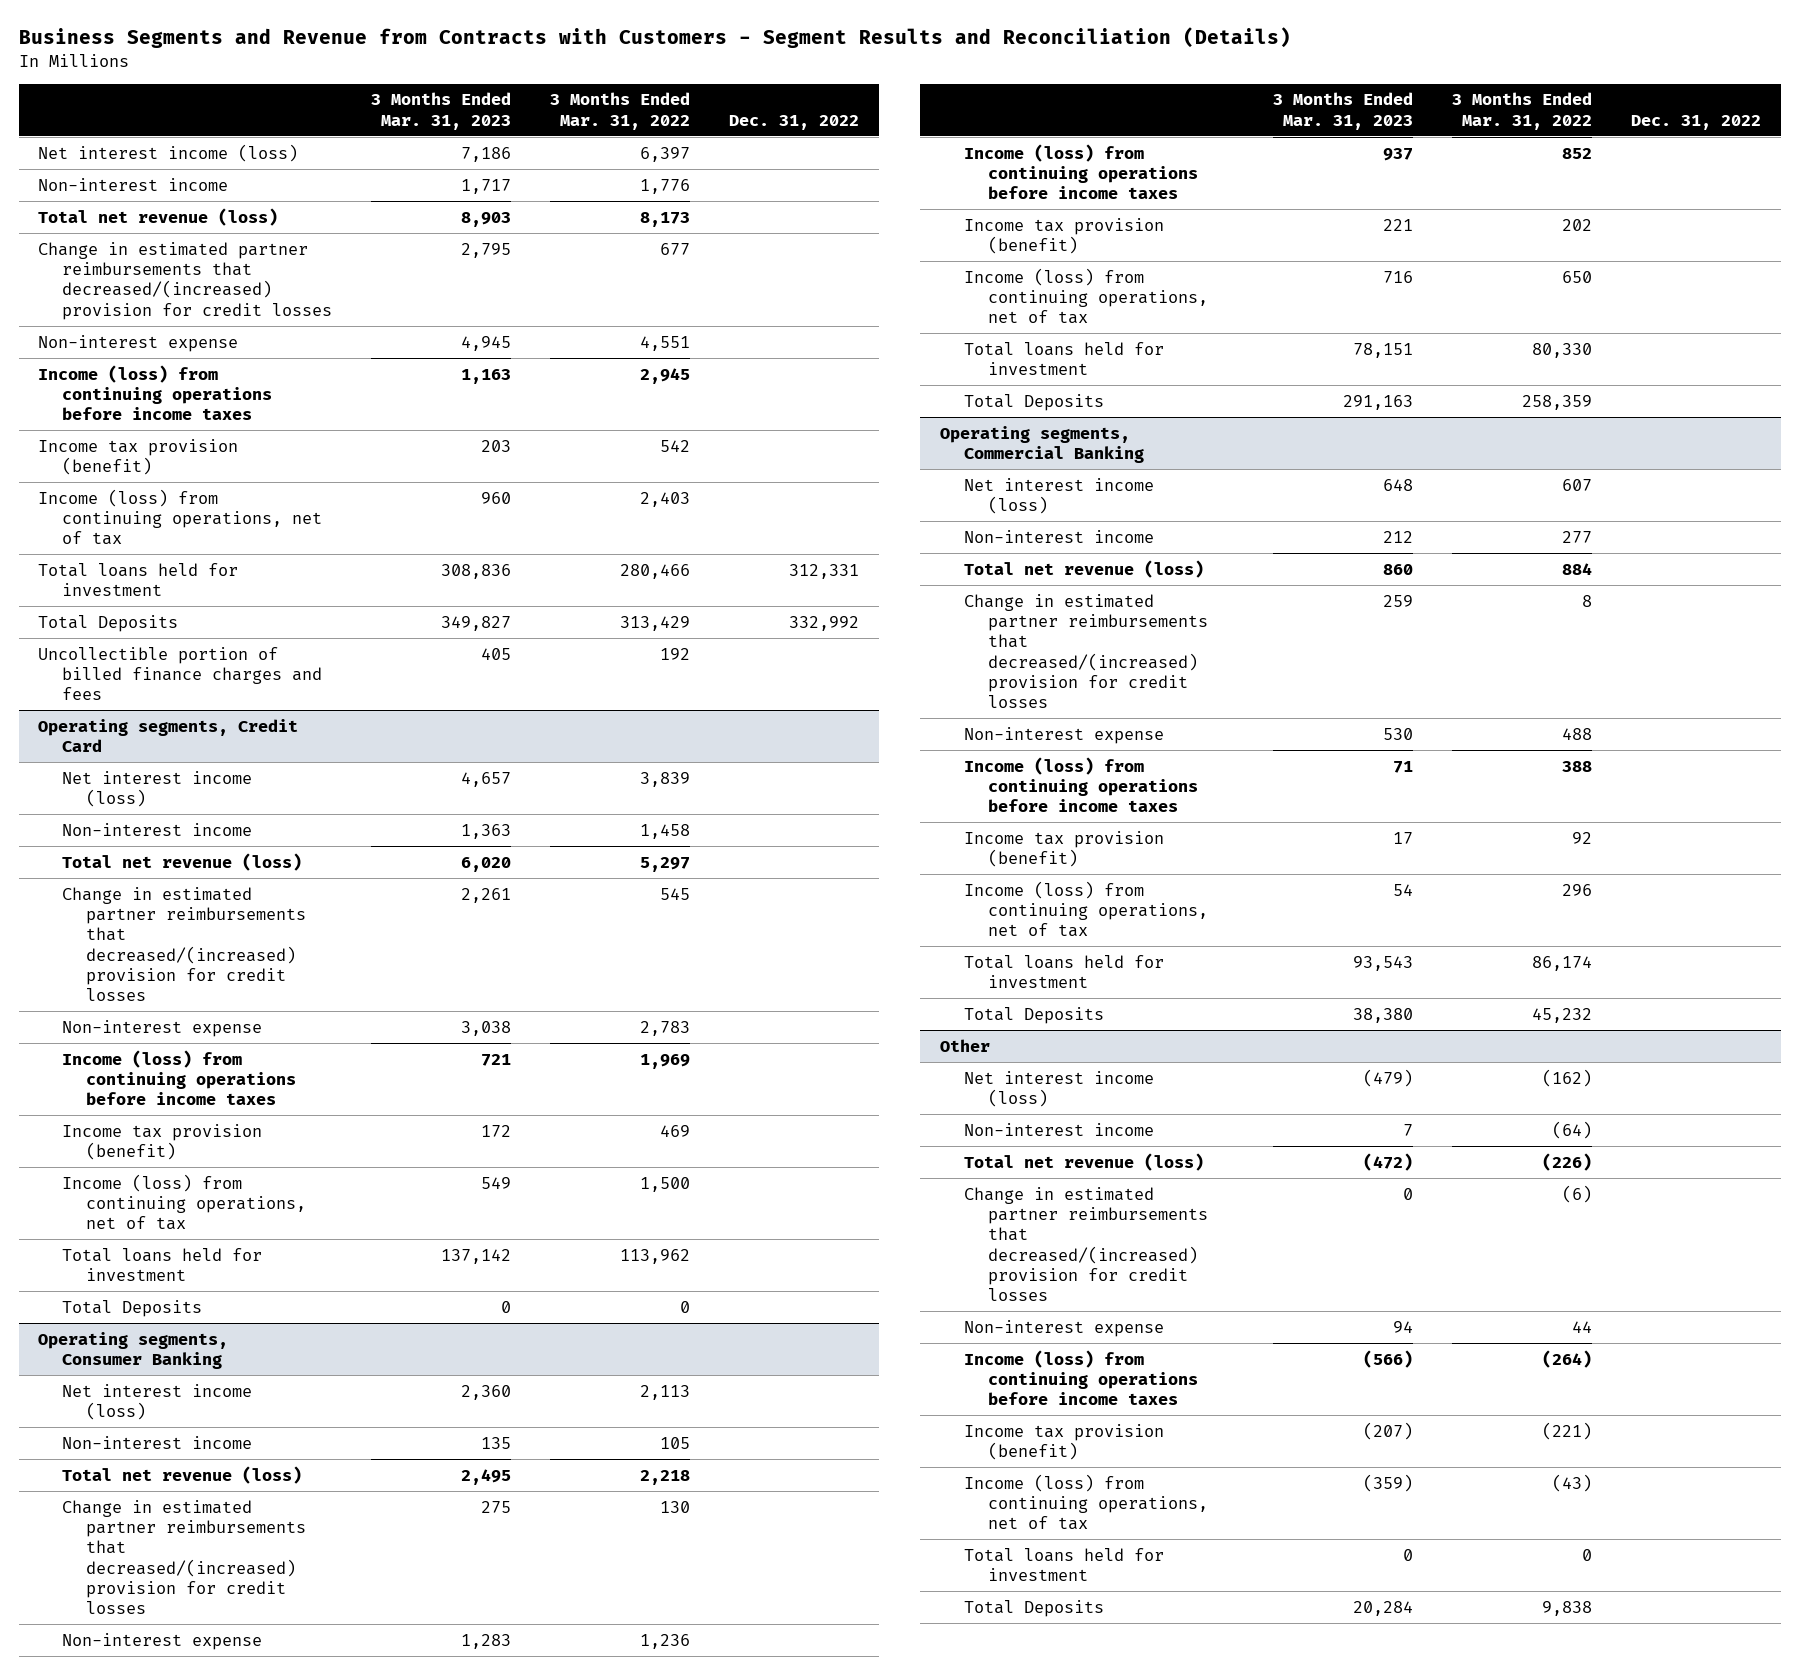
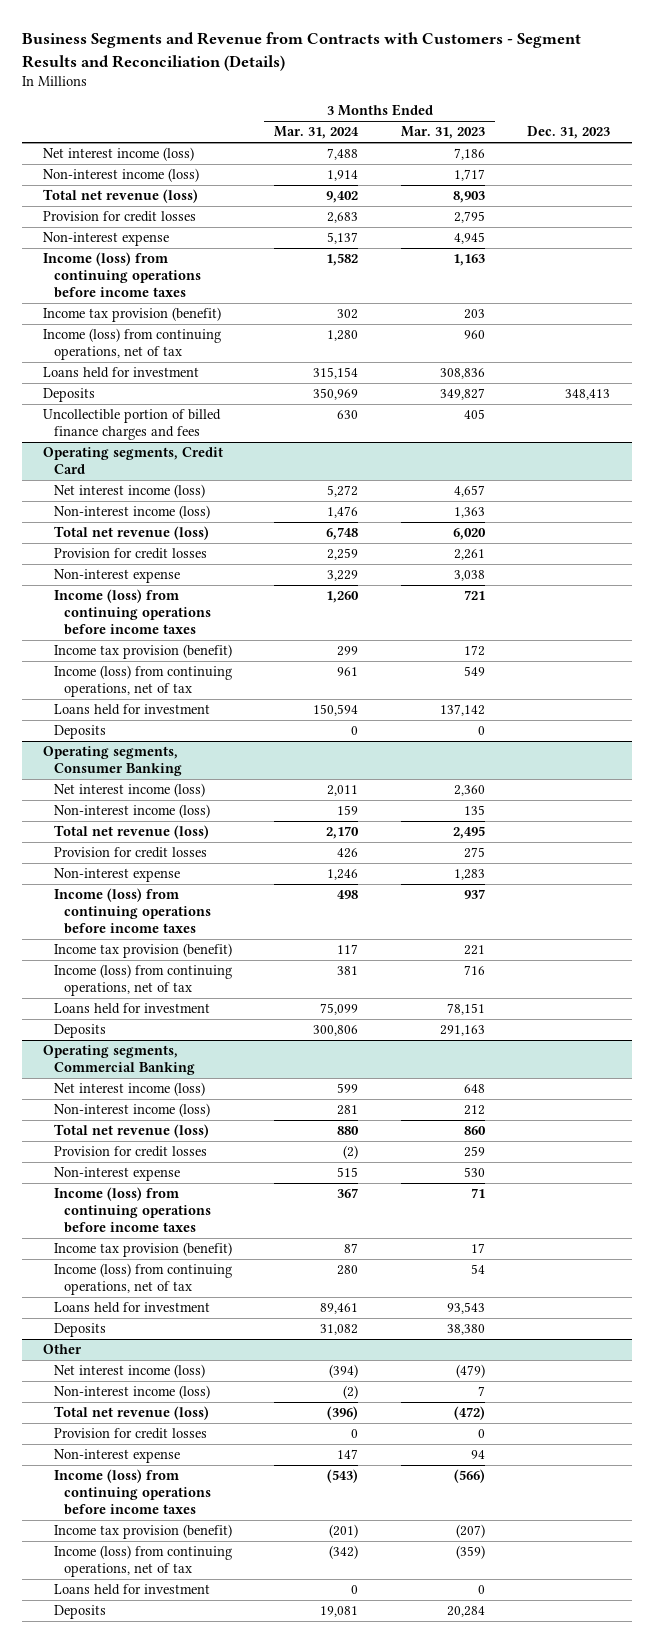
- | 3 Months Ended Mar. 31, 2023 | 3 Months Ended Mar. 31, 2022 | Dec. 31, 2022
+ | 3 Months Ended Mar. 31, 2024 | 3 Months Ended Mar. 31, 2023 | Dec. 31, 2023
- Non-interest income | 1,717 | 1,776 |
+ Non-interest income (loss) | 1,914 | 1,717 |
- Change in estimated partner reimbursements that decreased/(increased) provision for credit losses | 2,795 | 677 |
+ Provision for credit losses | 2,683 | 2,795 |
- Total loans held for investment | 308,836 | 280,466 | 312,331
- Total Deposits | 349,827 | 313,429 | 332,992
+ Loans held for investment | 315,154 | 308,836 |
+ Deposits | 350,969 | 349,827 | 348,413
@ Operating segments, Credit Card
- Non-interest income | 1,363 | 1,458 |
+ Non-interest income (loss) | 1,476 | 1,363 |
- Change in estimated partner reimbursements that decreased/(increased) provision for credit losses | 2,261 | 545 |
+ Provision for credit losses | 2,259 | 2,261 |
- Total loans held for investment | 137,142 | 113,962 |
- Total Deposits | 0 | 0 |
+ Loans held for investment | 150,594 | 137,142 |
+ Deposits | 0 | 0 |
@ Operating segments, Consumer Banking
- Non-interest income | 135 | 105 |
+ Non-interest income (loss) | 159 | 135 |
- Change in estimated partner reimbursements that decreased/(increased) provision for credit losses | 275 | 130 |
+ Provision for credit losses | 426 | 275 |
- Total loans held for investment | 78,151 | 80,330 |
- Total Deposits | 291,163 | 258,359 |
+ Loans held for investment | 75,099 | 78,151 |
+ Deposits | 300,806 | 291,163 |
@ Operating segments, Commercial Banking
- Non-interest income | 212 | 277 |
+ Non-interest income (loss) | 281 | 212 |
- Change in estimated partner reimbursements that decreased/(increased) provision for credit losses | 259 | 8 |
+ Provision for credit losses | (2) | 259 |
- Total loans held for investment | 93,543 | 86,174 |
- Total Deposits | 38,380 | 45,232 |
+ Loans held for investment | 89,461 | 93,543 |
+ Deposits | 31,082 | 38,380 |
@ Other
- Non-interest income | 7 | (64) |
+ Non-interest income (loss) | (2) | 7 |
- Change in estimated partner reimbursements that decreased/(increased) provision for credit losses | 0 | (6) |
+ Provision for credit losses | 0 | 0 |
- Total loans held for investment | 0 | 0 |
- Total Deposits | 20,284 | 9,838 |
+ Loans held for investment | 0 | 0 |
+ Deposits | 19,081 | 20,284 |

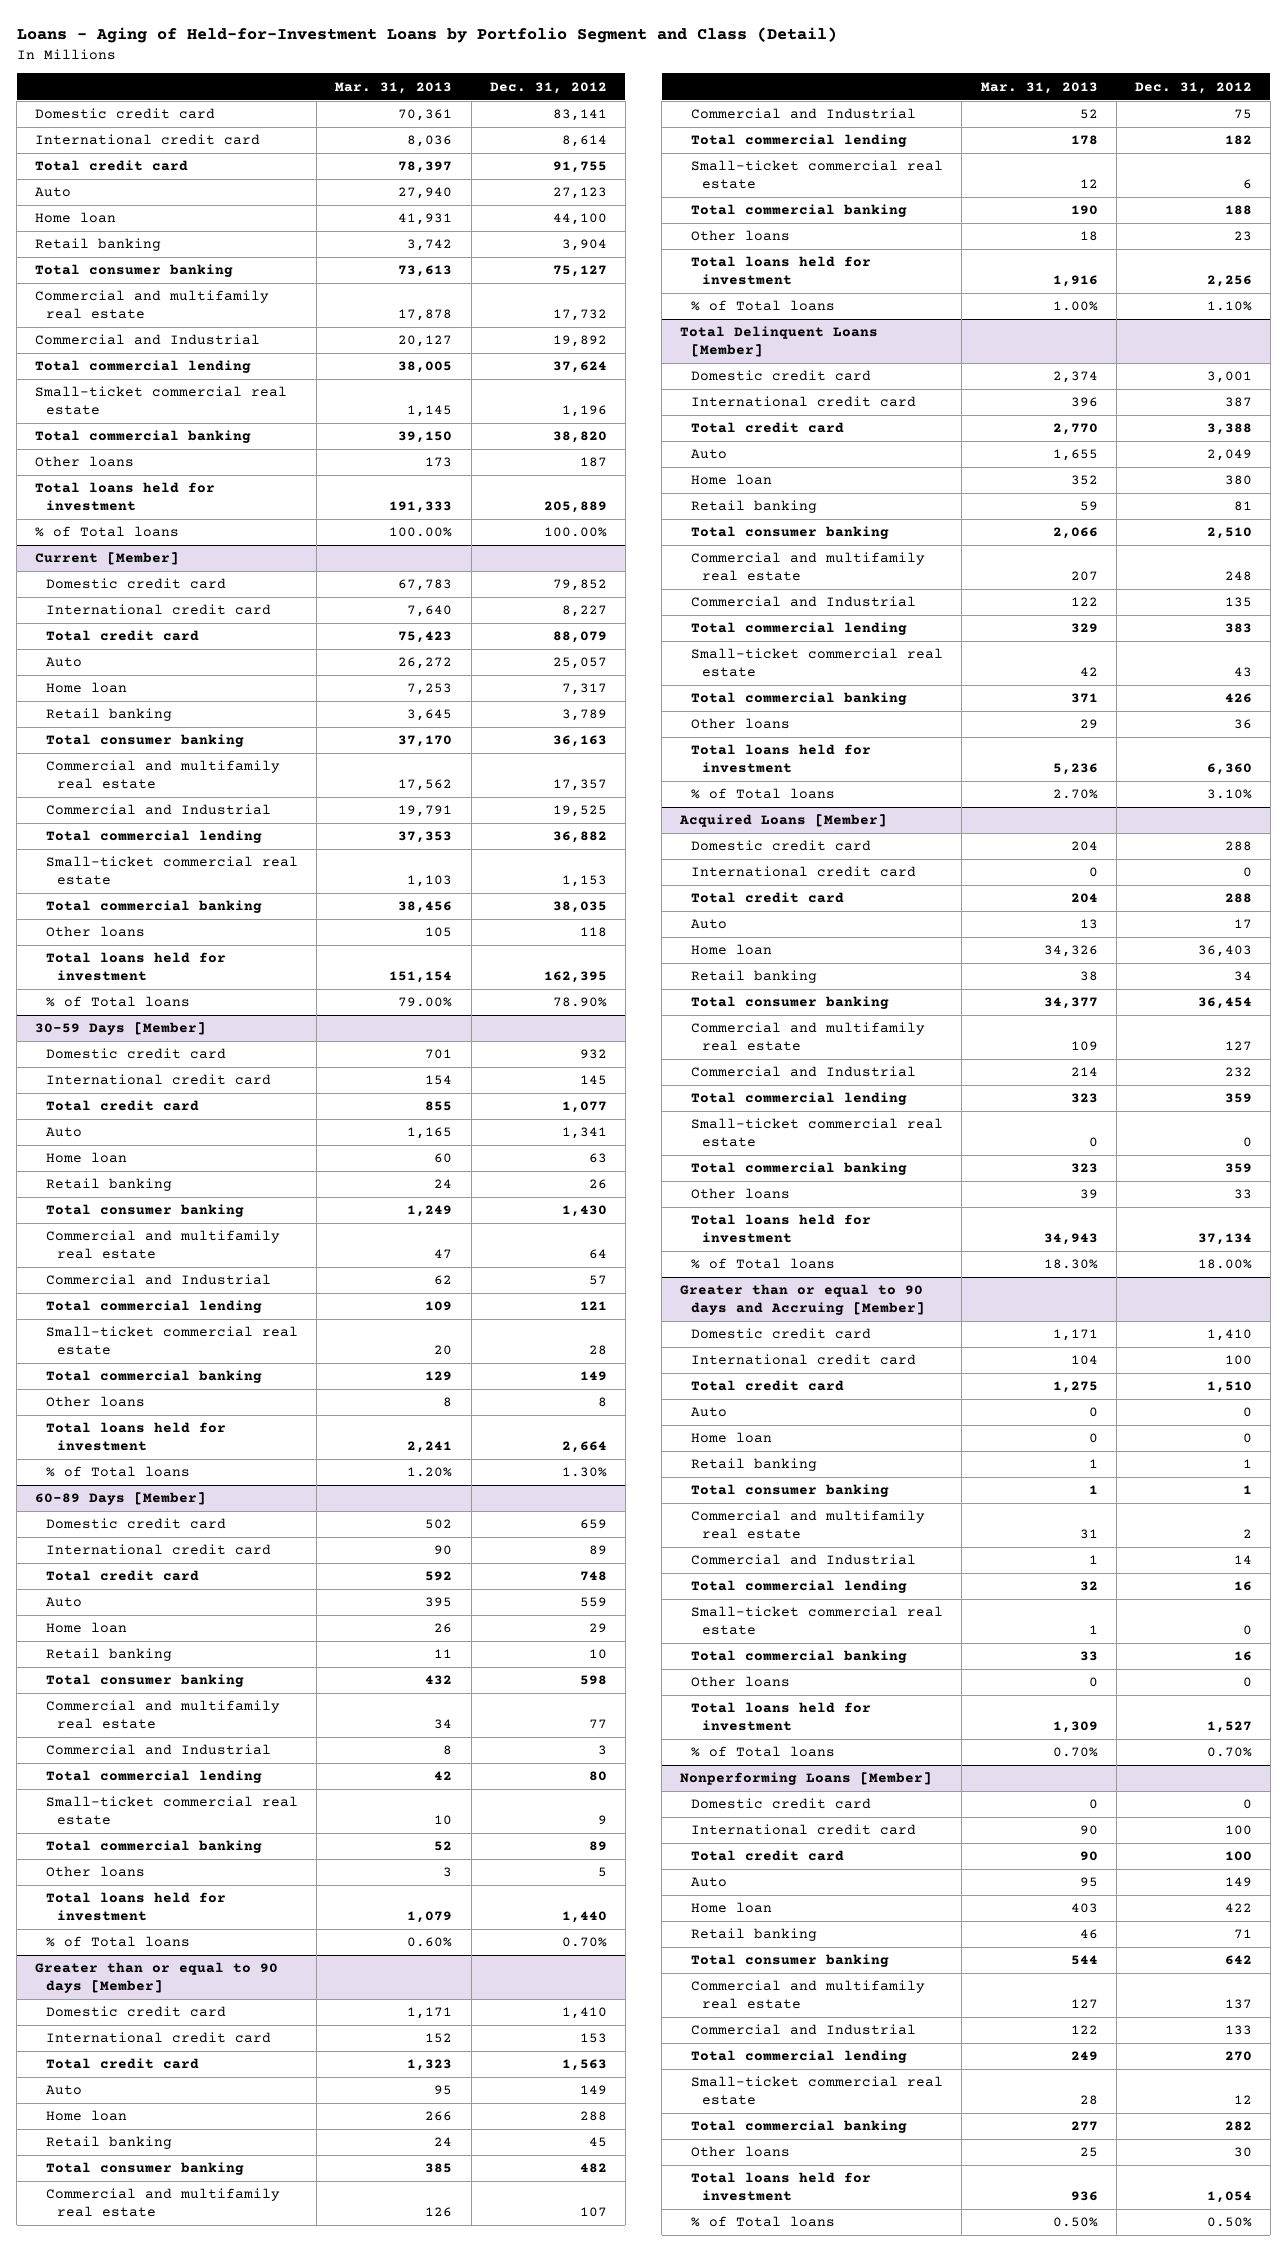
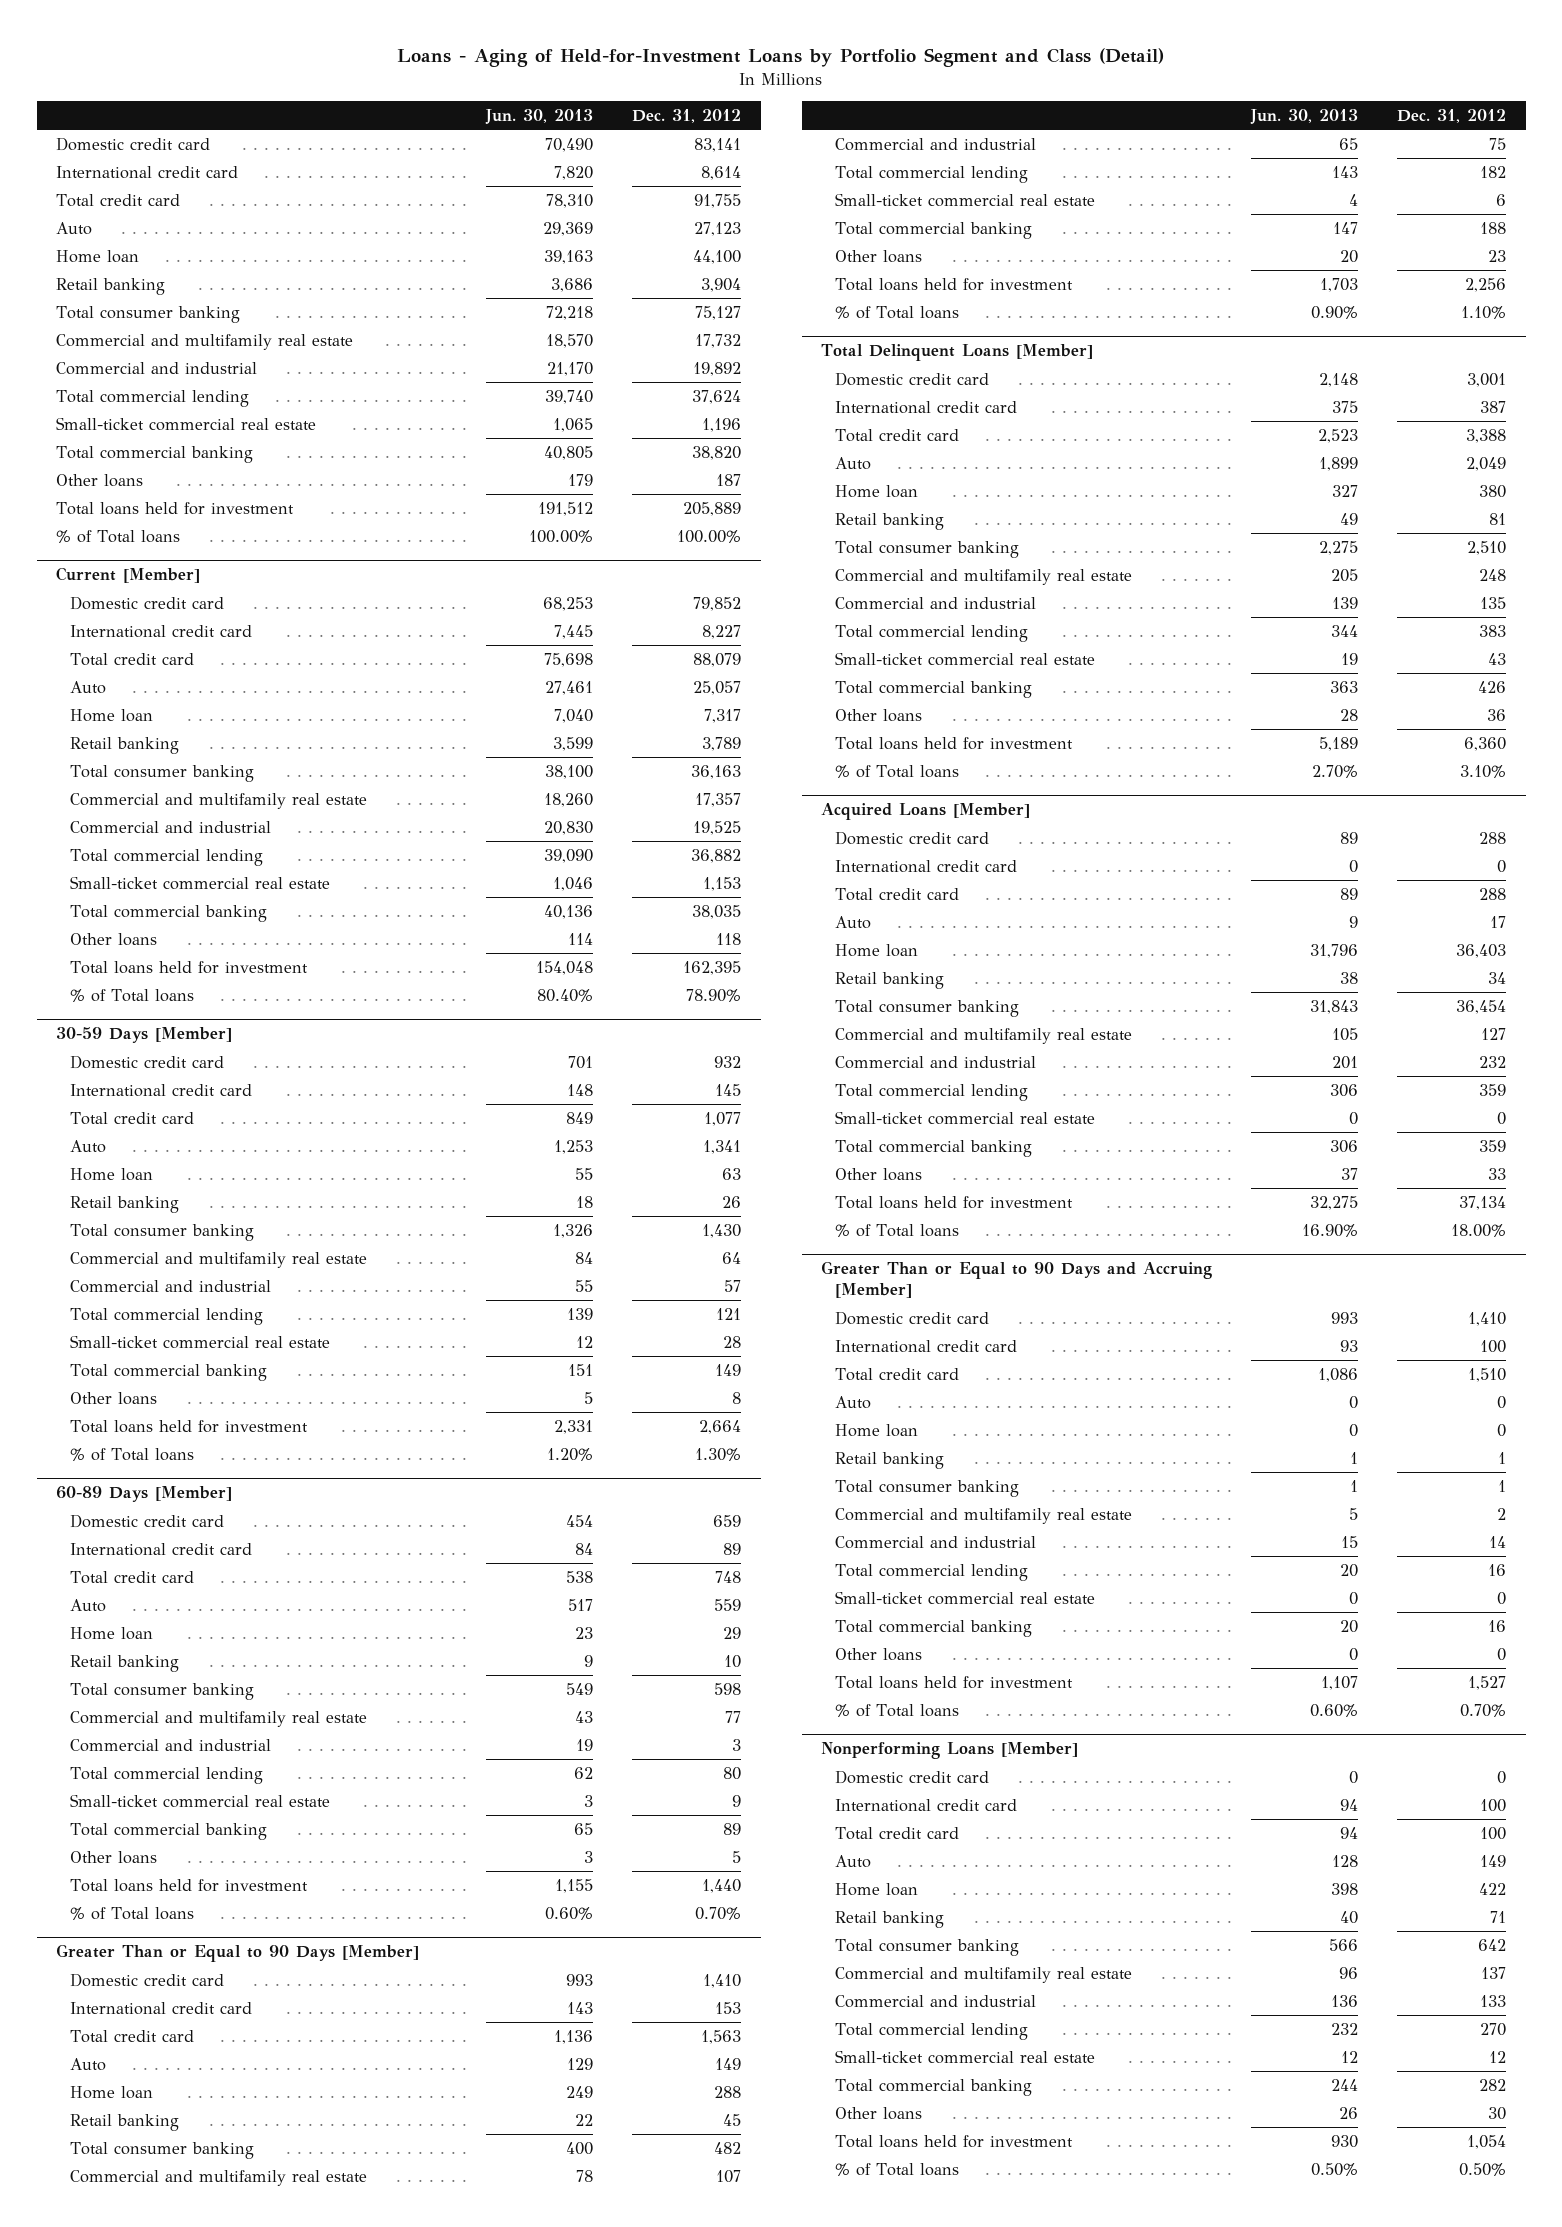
- | Mar. 31, 2013 | Dec. 31, 2012
+ | Jun. 30, 2013 | Dec. 31, 2012
- Commercial and Industrial | 20,127 | 19,892
+ Commercial and industrial | 21,170 | 19,892
@ Current [Member]
- Commercial and Industrial | 19,791 | 19,525
+ Commercial and industrial | 20,830 | 19,525
@ 30-59 Days [Member]
- Commercial and Industrial | 62 | 57
+ Commercial and industrial | 55 | 57
@ 60-89 Days [Member]
- Commercial and Industrial | 8 | 3
+ Commercial and industrial | 19 | 3
- Greater than or equal to 90 days [Member]
+ Greater Than or Equal to 90 Days [Member]
- Commercial and Industrial | 52 | 75
+ Commercial and industrial | 65 | 75
@ Total Delinquent Loans [Member]
- Commercial and Industrial | 122 | 135
+ Commercial and industrial | 139 | 135
@ Acquired Loans [Member]
- Commercial and Industrial | 214 | 232
+ Commercial and industrial | 201 | 232
- Greater than or equal to 90 days and Accruing [Member]
+ Greater Than or Equal to 90 Days and Accruing [Member]
- Commercial and Industrial | 1 | 14
+ Commercial and industrial | 15 | 14
@ Nonperforming Loans [Member]
- Commercial and Industrial | 122 | 133
+ Commercial and industrial | 136 | 133

